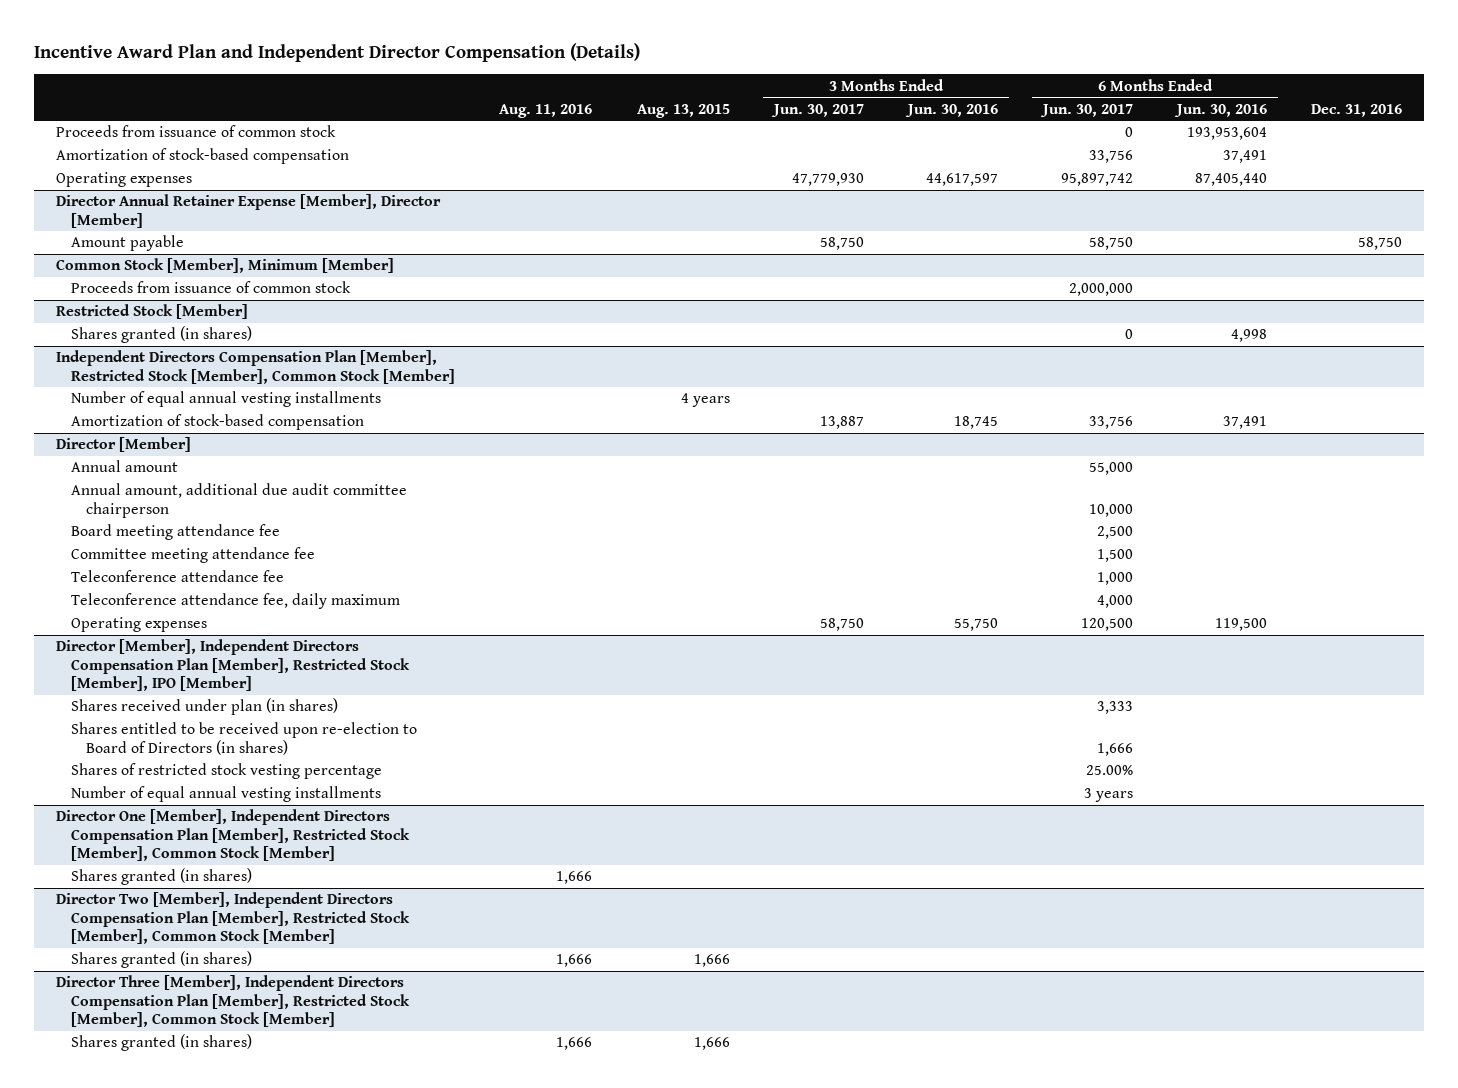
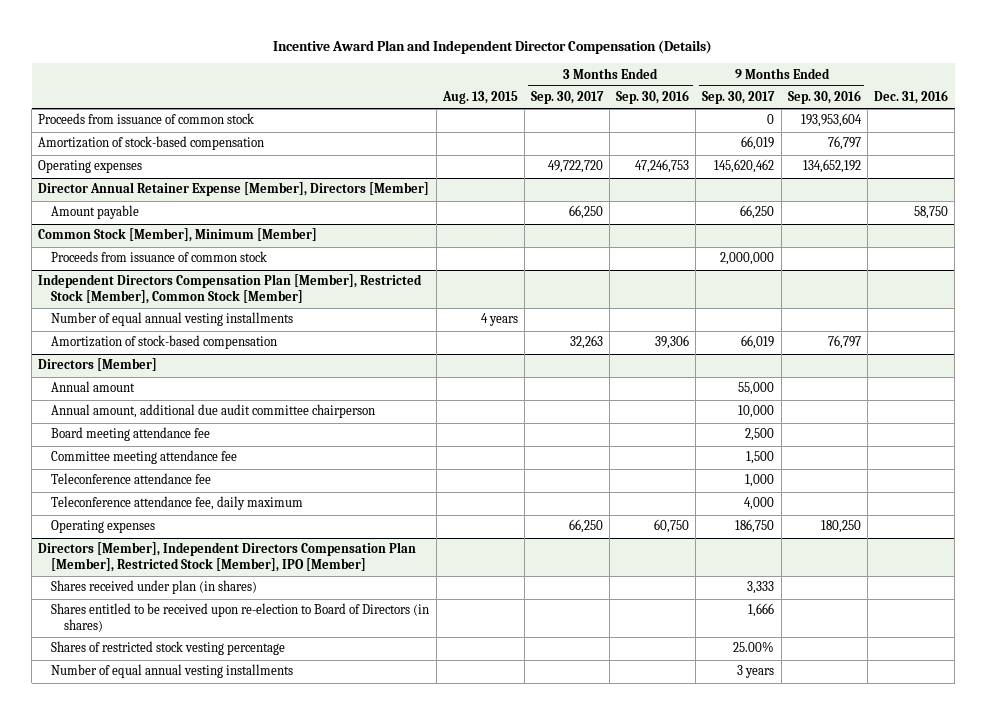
- | Aug. 11, 2016 | Aug. 13, 2015 | 3 Months Ended Jun. 30, 2017 | 3 Months Ended Jun. 30, 2016 | 6 Months Ended Jun. 30, 2017 | 6 Months Ended Jun. 30, 2016 | Dec. 31, 2016
+ | Aug. 13, 2015 | 3 Months Ended Sep. 30, 2017 | 3 Months Ended Sep. 30, 2016 | 9 Months Ended Sep. 30, 2017 | 9 Months Ended Sep. 30, 2016 | Dec. 31, 2016
- Director Annual Retainer Expense [Member], Director [Member]
+ Director Annual Retainer Expense [Member], Directors [Member]
- Restricted Stock [Member]
- Shares granted (in shares) | | | | | 0 | 4,998 |
- Director [Member]
+ Directors [Member]
- Director [Member], Independent Directors Compensation Plan [Member], Restricted Stock [Member], IPO [Member]
+ Directors [Member], Independent Directors Compensation Plan [Member], Restricted Stock [Member], IPO [Member]
- Director One [Member], Independent Directors Compensation Plan [Member], Restricted Stock [Member], Common Stock [Member]
- Shares granted (in shares) | 1,666 | | | | | |
- Director Two [Member], Independent Directors Compensation Plan [Member], Restricted Stock [Member], Common Stock [Member]
- Shares granted (in shares) | 1,666 | 1,666 | | | | |
- Director Three [Member], Independent Directors Compensation Plan [Member], Restricted Stock [Member], Common Stock [Member]
- Shares granted (in shares) | 1,666 | 1,666 | | | | |

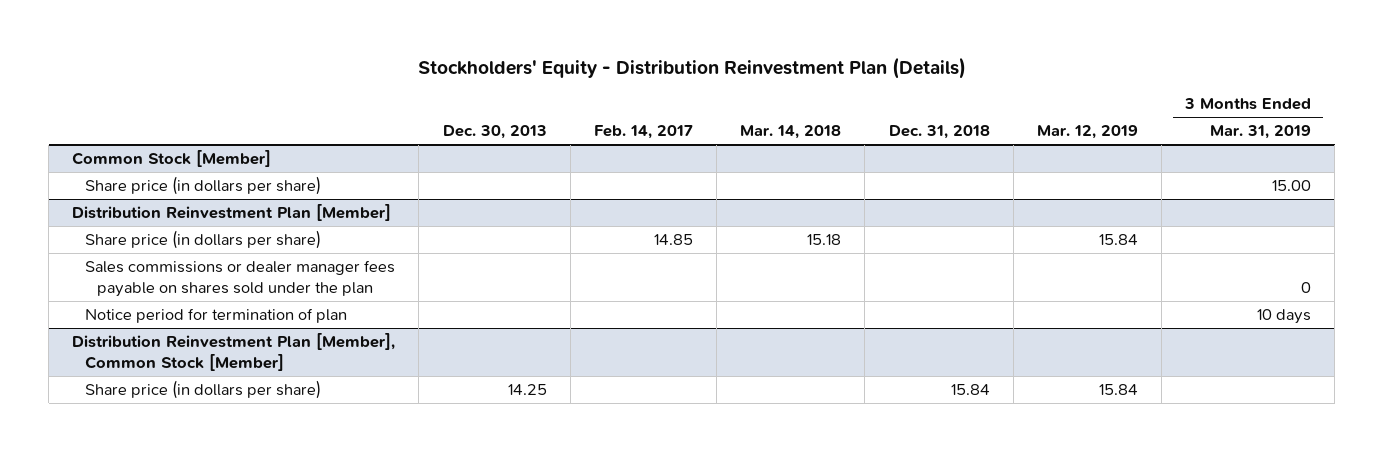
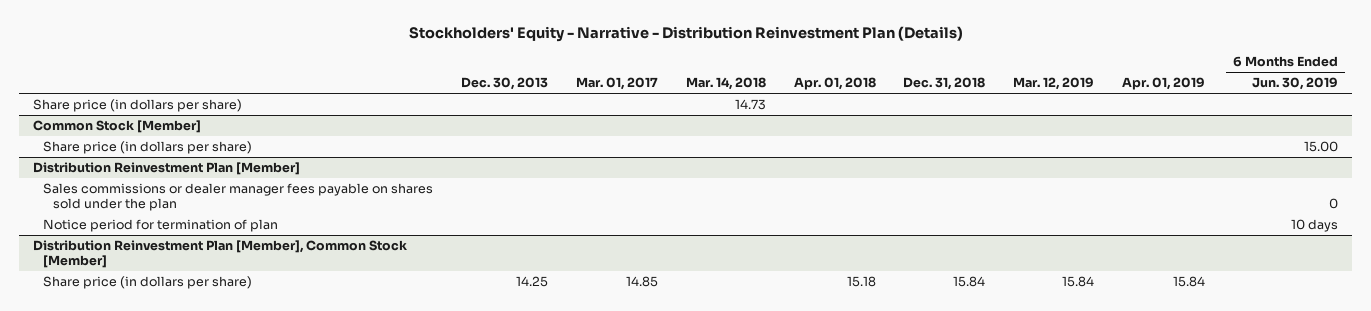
- Stockholders' Equity - Distribution Reinvestment Plan (Details)
+ Stockholders' Equity - Narrative - Distribution Reinvestment Plan (Details)
- | Dec. 30, 2013 | Feb. 14, 2017 | Mar. 14, 2018 | Dec. 31, 2018 | Mar. 12, 2019 | 3 Months Ended Mar. 31, 2019
+ | Dec. 30, 2013 | Mar. 01, 2017 | Mar. 14, 2018 | Apr. 01, 2018 | Dec. 31, 2018 | Mar. 12, 2019 | Apr. 01, 2019 | 6 Months Ended Jun. 30, 2019
+ Share price (in dollars per share) | | | 14.73 | | | | |
@ Distribution Reinvestment Plan [Member]
- Share price (in dollars per share) | | 14.85 | 15.18 | | 15.84 |

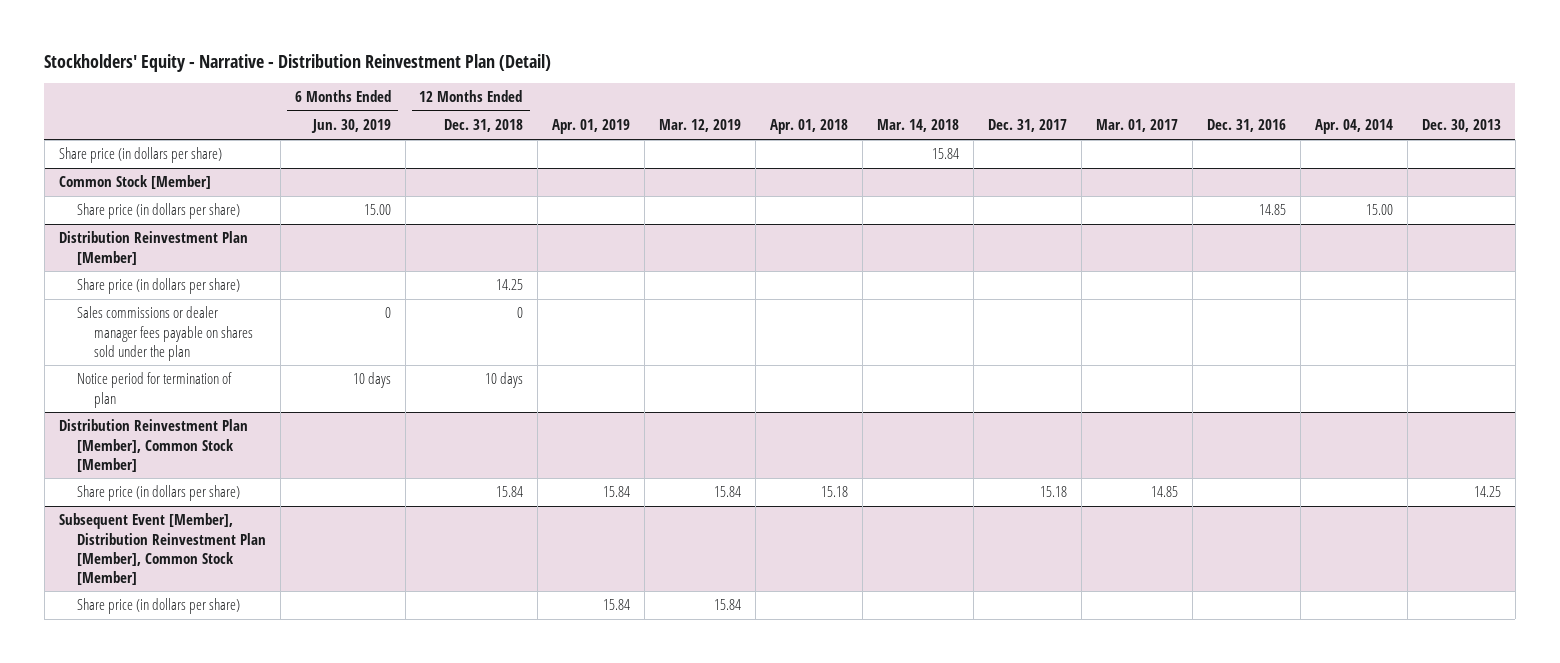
- Stockholders' Equity - Narrative - Distribution Reinvestment Plan (Details)
+ Stockholders' Equity - Narrative - Distribution Reinvestment Plan (Detail)
- | Dec. 30, 2013 | Mar. 01, 2017 | Mar. 14, 2018 | Apr. 01, 2018 | Dec. 31, 2018 | Mar. 12, 2019 | Apr. 01, 2019 | 6 Months Ended Jun. 30, 2019
+ | 6 Months Ended Jun. 30, 2019 | 12 Months Ended Dec. 31, 2018 | Apr. 01, 2019 | Mar. 12, 2019 | Apr. 01, 2018 | Mar. 14, 2018 | Dec. 31, 2017 | Mar. 01, 2017 | Dec. 31, 2016 | Apr. 04, 2014 | Dec. 30, 2013
- Share price (in dollars per share) | | | 14.73 | | | | |
+ Share price (in dollars per share) | | | | | | 15.84 | | | | |
@ Distribution Reinvestment Plan [Member]
+ Share price (in dollars per share) | | 14.25 | | | | | | | | |
+ Subsequent Event [Member], Distribution Reinvestment Plan [Member], Common Stock [Member]
+ Share price (in dollars per share) | | | 15.84 | 15.84 | | | | | | |

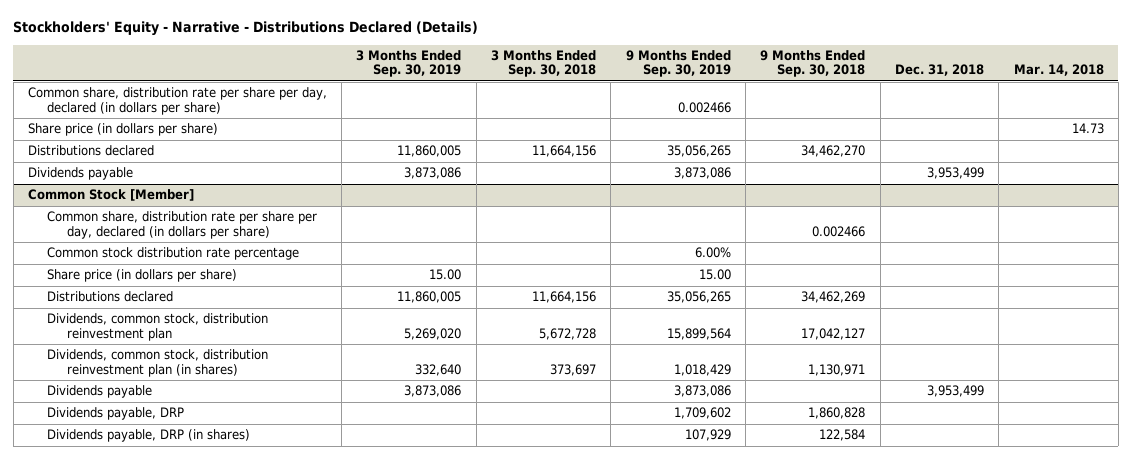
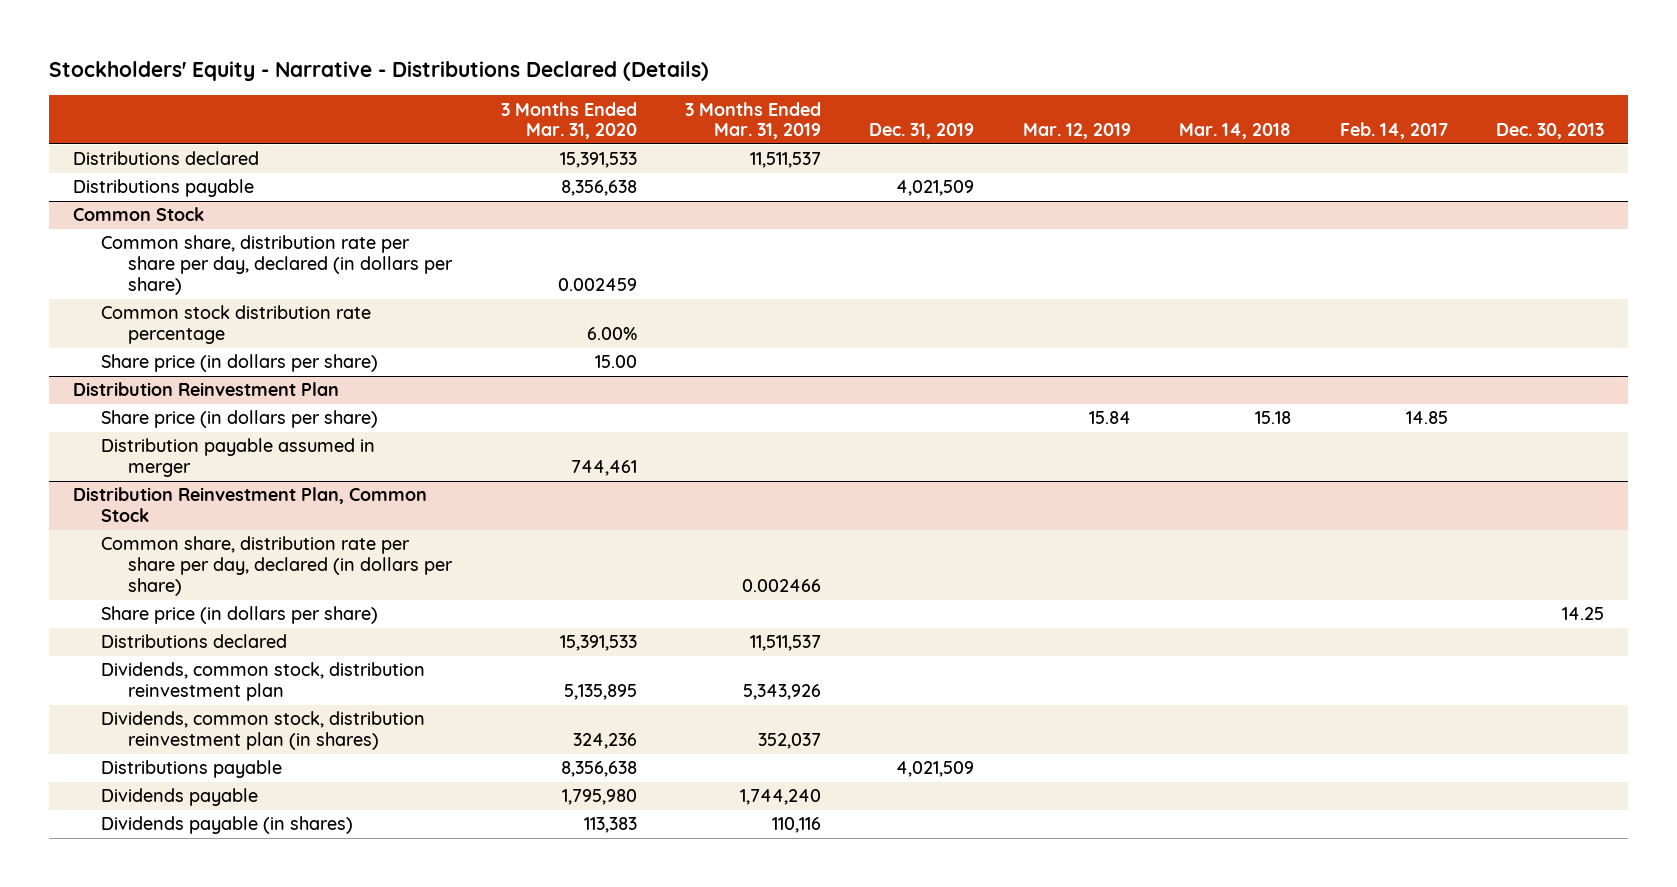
- | 3 Months Ended Sep. 30, 2019 | 3 Months Ended Sep. 30, 2018 | 9 Months Ended Sep. 30, 2019 | 9 Months Ended Sep. 30, 2018 | Dec. 31, 2018 | Mar. 14, 2018
+ | 3 Months Ended Mar. 31, 2020 | 3 Months Ended Mar. 31, 2019 | Dec. 31, 2019 | Mar. 12, 2019 | Mar. 14, 2018 | Feb. 14, 2017 | Dec. 30, 2013
- Common share, distribution rate per share per day, declared (in dollars per share) | | | 0.002466 | | |
- Share price (in dollars per share) | | | | | | 14.73
- Dividends payable | 3,873,086 | | 3,873,086 | | 3,953,499 |
- Common Stock [Member]
+ Distributions payable | 8,356,638 | | 4,021,509 | | | |
+ Common Stock
- Distributions declared | 11,860,005 | 11,664,156 | 35,056,265 | 34,462,269 | |
- Dividends, common stock, distribution reinvestment plan | 5,269,020 | 5,672,728 | 15,899,564 | 17,042,127 | |
- Dividends, common stock, distribution reinvestment plan (in shares) | 332,640 | 373,697 | 1,018,429 | 1,130,971 | |
- Dividends payable | 3,873,086 | | 3,873,086 | | 3,953,499 |
- Dividends payable, DRP | | | 1,709,602 | 1,860,828 | |
- Dividends payable, DRP (in shares) | | | 107,929 | 122,584 | |
+ Distribution Reinvestment Plan
+ Share price (in dollars per share) | | | | 15.84 | 15.18 | 14.85 |
+ Distribution payable assumed in merger | 744,461 | | | | | |
+ Distribution Reinvestment Plan, Common Stock
+ Common share, distribution rate per share per day, declared (in dollars per share) | | 0.002466 | | | | |
+ Share price (in dollars per share) | | | | | | | 14.25
+ Distributions declared | 15,391,533 | 11,511,537 | | | | |
+ Dividends, common stock, distribution reinvestment plan | 5,135,895 | 5,343,926 | | | | |
+ Dividends, common stock, distribution reinvestment plan (in shares) | 324,236 | 352,037 | | | | |
+ Distributions payable | 8,356,638 | | 4,021,509 | | | |
+ Dividends payable | 1,795,980 | 1,744,240 | | | | |
+ Dividends payable (in shares) | 113,383 | 110,116 | | | | |

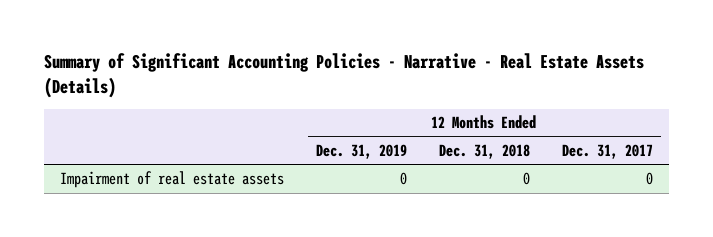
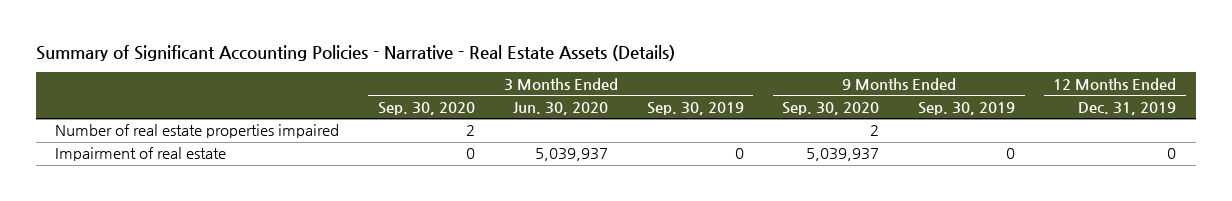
- | 12 Months Ended Dec. 31, 2019 | 12 Months Ended Dec. 31, 2018 | 12 Months Ended Dec. 31, 2017
+ | 3 Months Ended Sep. 30, 2020 | 3 Months Ended Jun. 30, 2020 | 3 Months Ended Sep. 30, 2019 | 9 Months Ended Sep. 30, 2020 | 9 Months Ended Sep. 30, 2019 | 12 Months Ended Dec. 31, 2019
- Impairment of real estate assets | 0 | 0 | 0
+ Number of real estate properties impaired | 2 | | | 2 | |
+ Impairment of real estate | 0 | 5,039,937 | 0 | 5,039,937 | 0 | 0

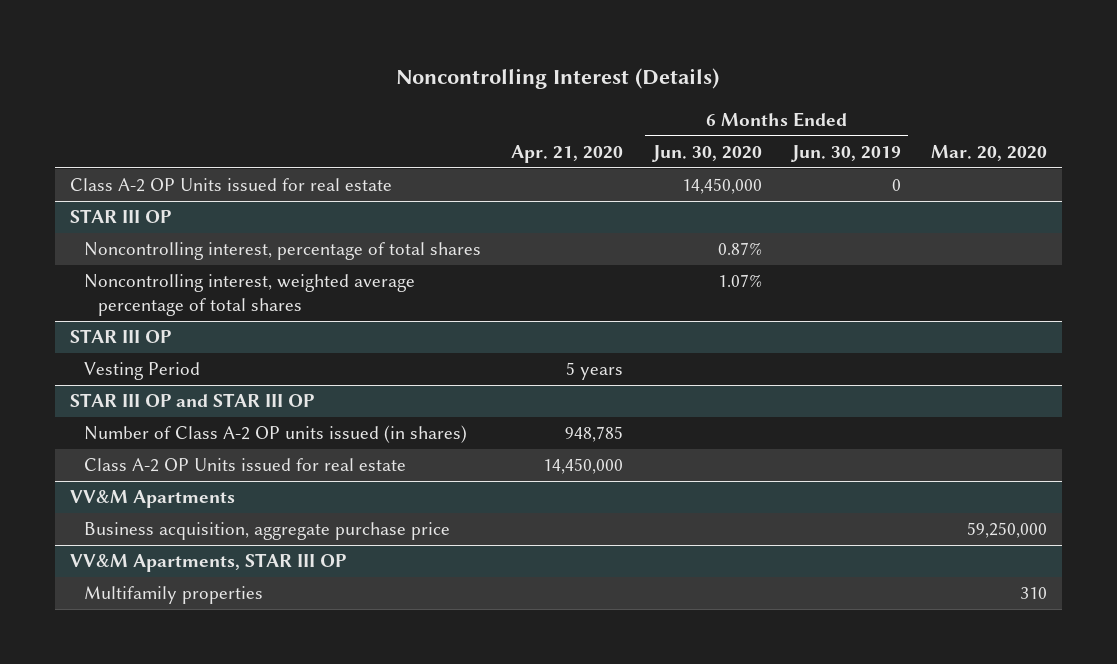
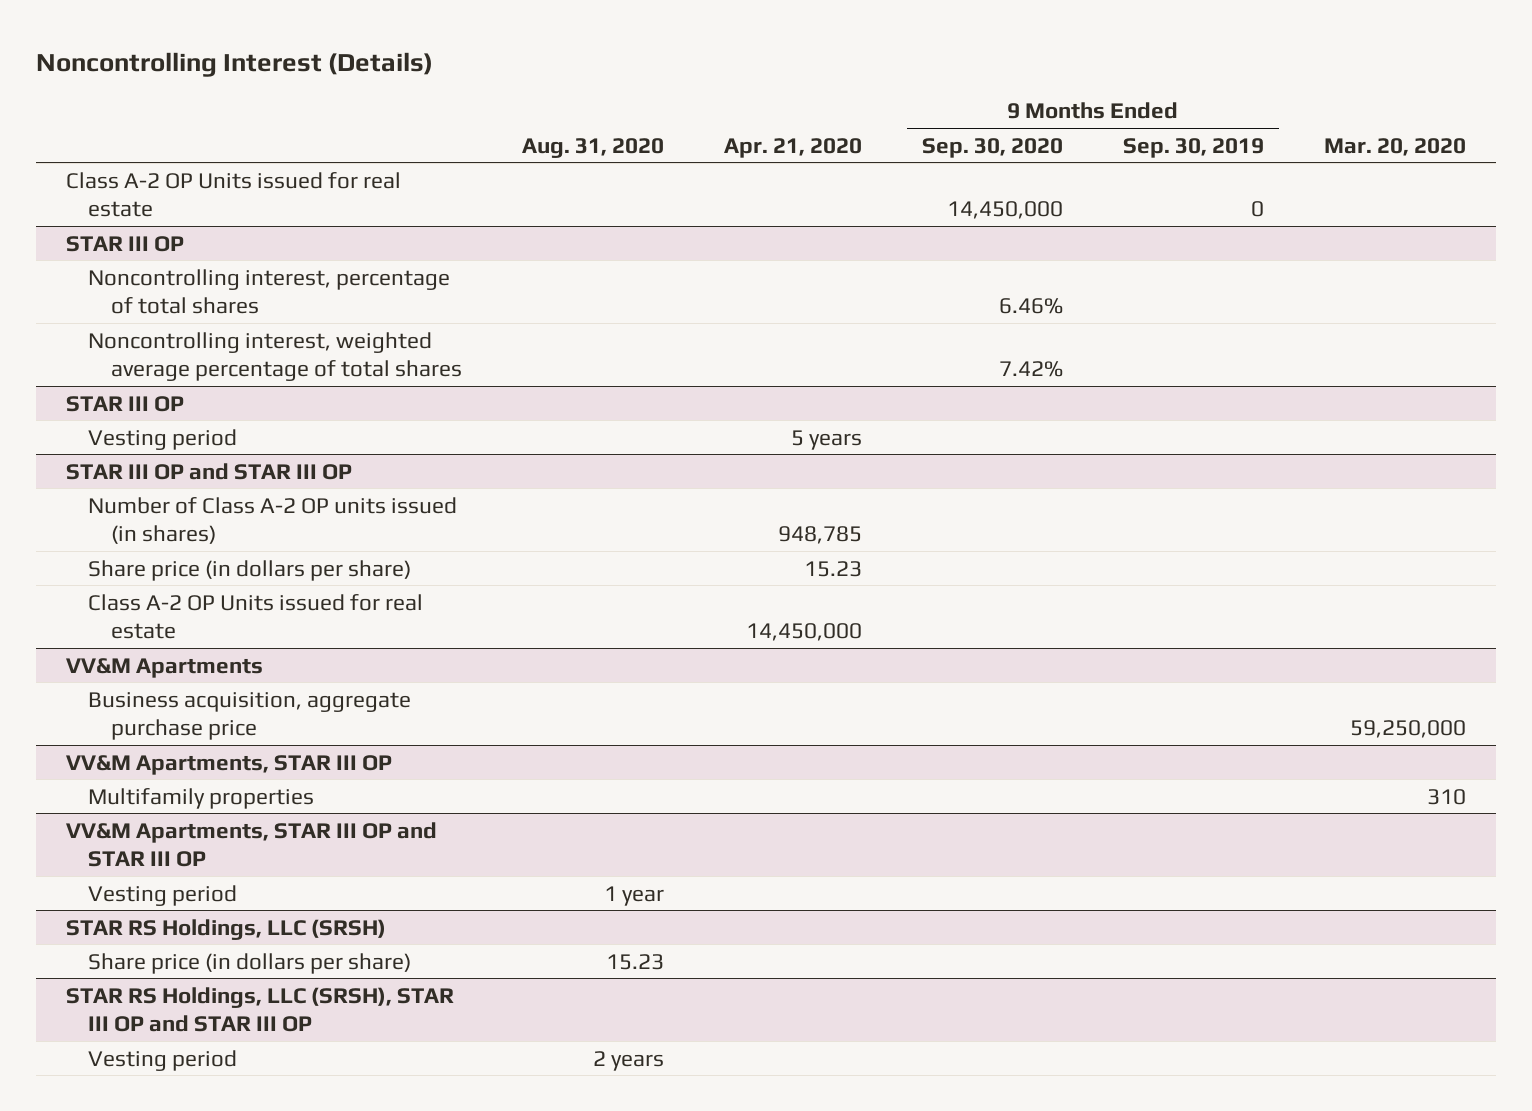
- | Apr. 21, 2020 | 6 Months Ended Jun. 30, 2020 | 6 Months Ended Jun. 30, 2019 | Mar. 20, 2020
+ | Aug. 31, 2020 | Apr. 21, 2020 | 9 Months Ended Sep. 30, 2020 | 9 Months Ended Sep. 30, 2019 | Mar. 20, 2020
@ STAR III OP
- Vesting Period | 5 years | | |
+ Vesting period | | 5 years | | |
@ STAR III OP and STAR III OP
+ Share price (in dollars per share) | | 15.23 | | |
+ VV&M Apartments, STAR III OP and STAR III OP
+ Vesting period | 1 year | | | |
+ STAR RS Holdings, LLC (SRSH)
+ Share price (in dollars per share) | 15.23 | | | |
+ STAR RS Holdings, LLC (SRSH), STAR III OP and STAR III OP
+ Vesting period | 2 years | | | |

